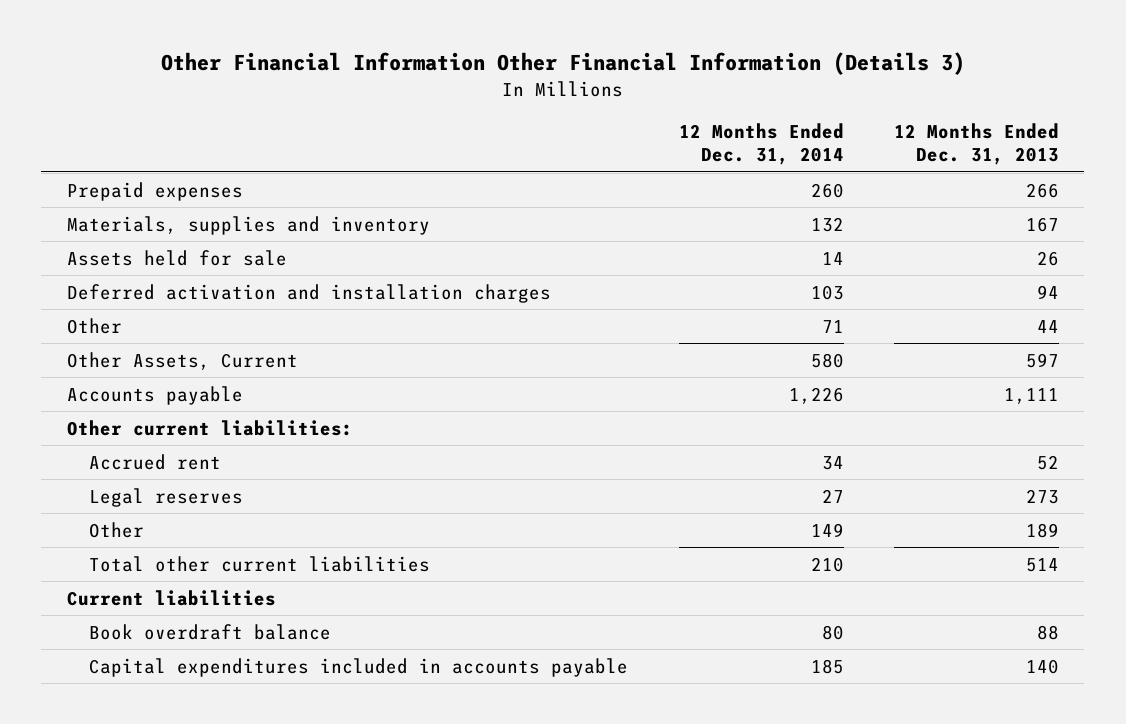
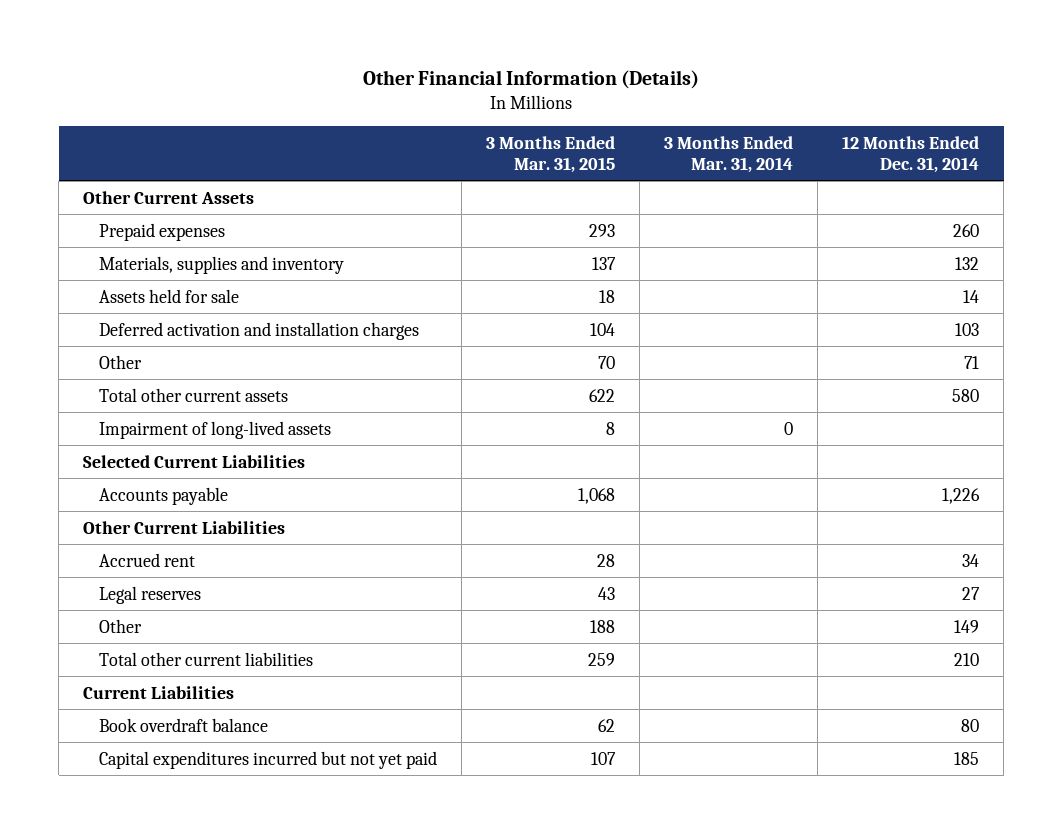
- Other Financial Information Other Financial Information (Details 3)
+ Other Financial Information (Details)
- | 12 Months Ended Dec. 31, 2014 | 12 Months Ended Dec. 31, 2013
+ | 3 Months Ended Mar. 31, 2015 | 3 Months Ended Mar. 31, 2014 | 12 Months Ended Dec. 31, 2014
+ Other Current Assets
- Other Assets, Current | 580 | 597
+ Total other current assets | 622 | | 580
+ Impairment of long-lived assets | 8 | 0 |
+ Selected Current Liabilities
- Other current liabilities:
+ Other Current Liabilities
- Current liabilities
+ Current Liabilities
- Capital expenditures included in accounts payable | 185 | 140
+ Capital expenditures incurred but not yet paid | 107 | | 185

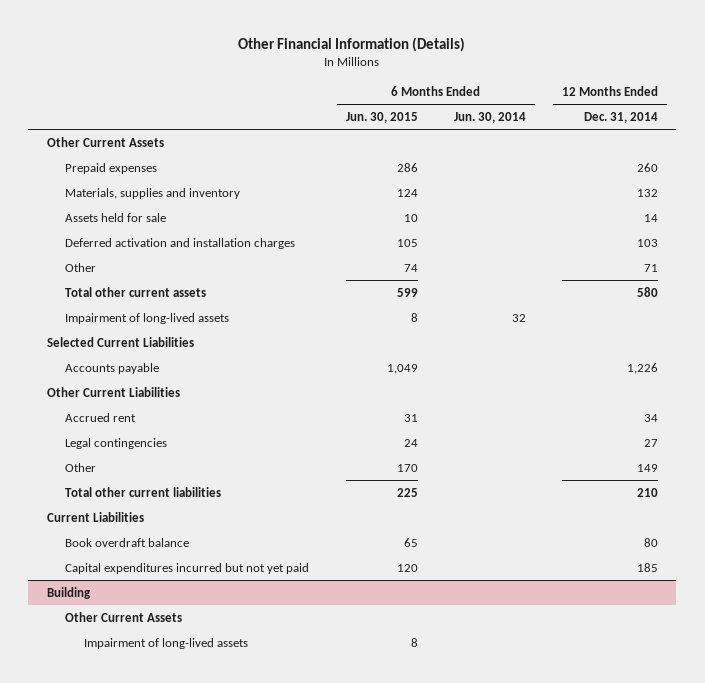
- | 3 Months Ended Mar. 31, 2015 | 3 Months Ended Mar. 31, 2014 | 12 Months Ended Dec. 31, 2014
+ | 6 Months Ended Jun. 30, 2015 | 6 Months Ended Jun. 30, 2014 | 12 Months Ended Dec. 31, 2014
- Legal reserves | 43 | | 27
+ Legal contingencies | 24 | | 27
+ Building
+ Other Current Assets
+ Impairment of long-lived assets | 8 | |

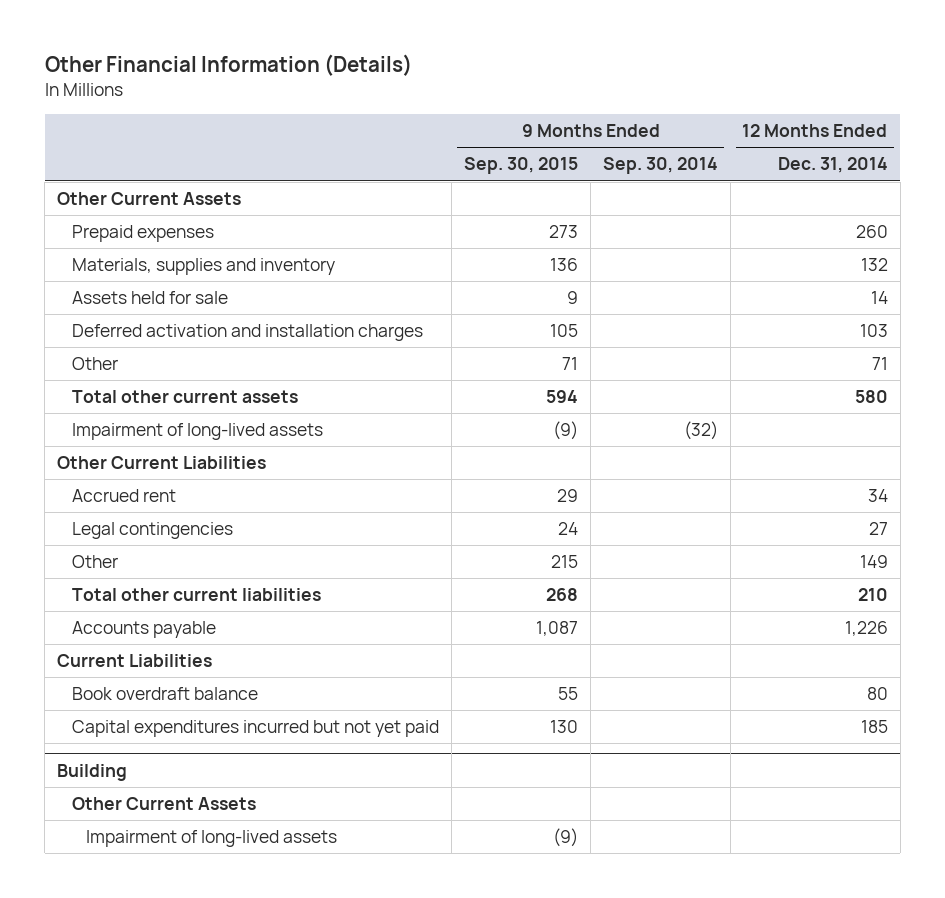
- | 6 Months Ended Jun. 30, 2015 | 6 Months Ended Jun. 30, 2014 | 12 Months Ended Dec. 31, 2014
+ | 9 Months Ended Sep. 30, 2015 | 9 Months Ended Sep. 30, 2014 | 12 Months Ended Dec. 31, 2014
- Selected Current Liabilities
moved down: Accounts payable | 1,087 | | 1,226

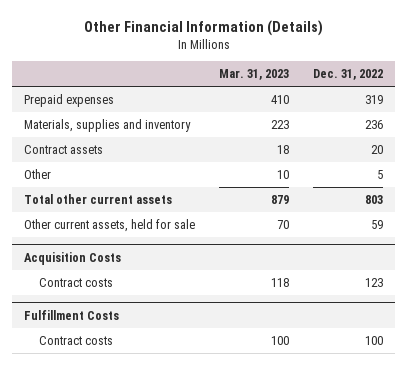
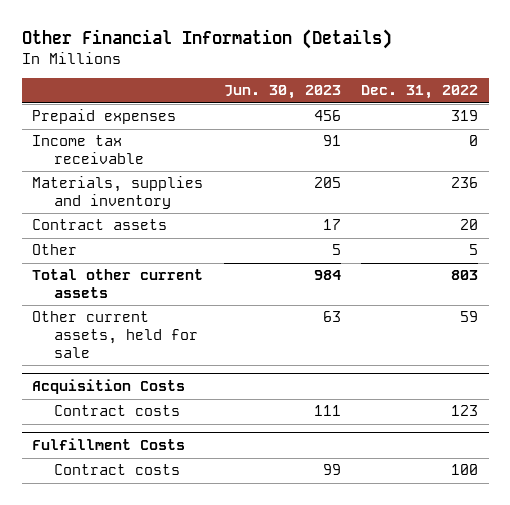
- | Mar. 31, 2023 | Dec. 31, 2022
+ | Jun. 30, 2023 | Dec. 31, 2022
+ Income tax receivable | 91 | 0

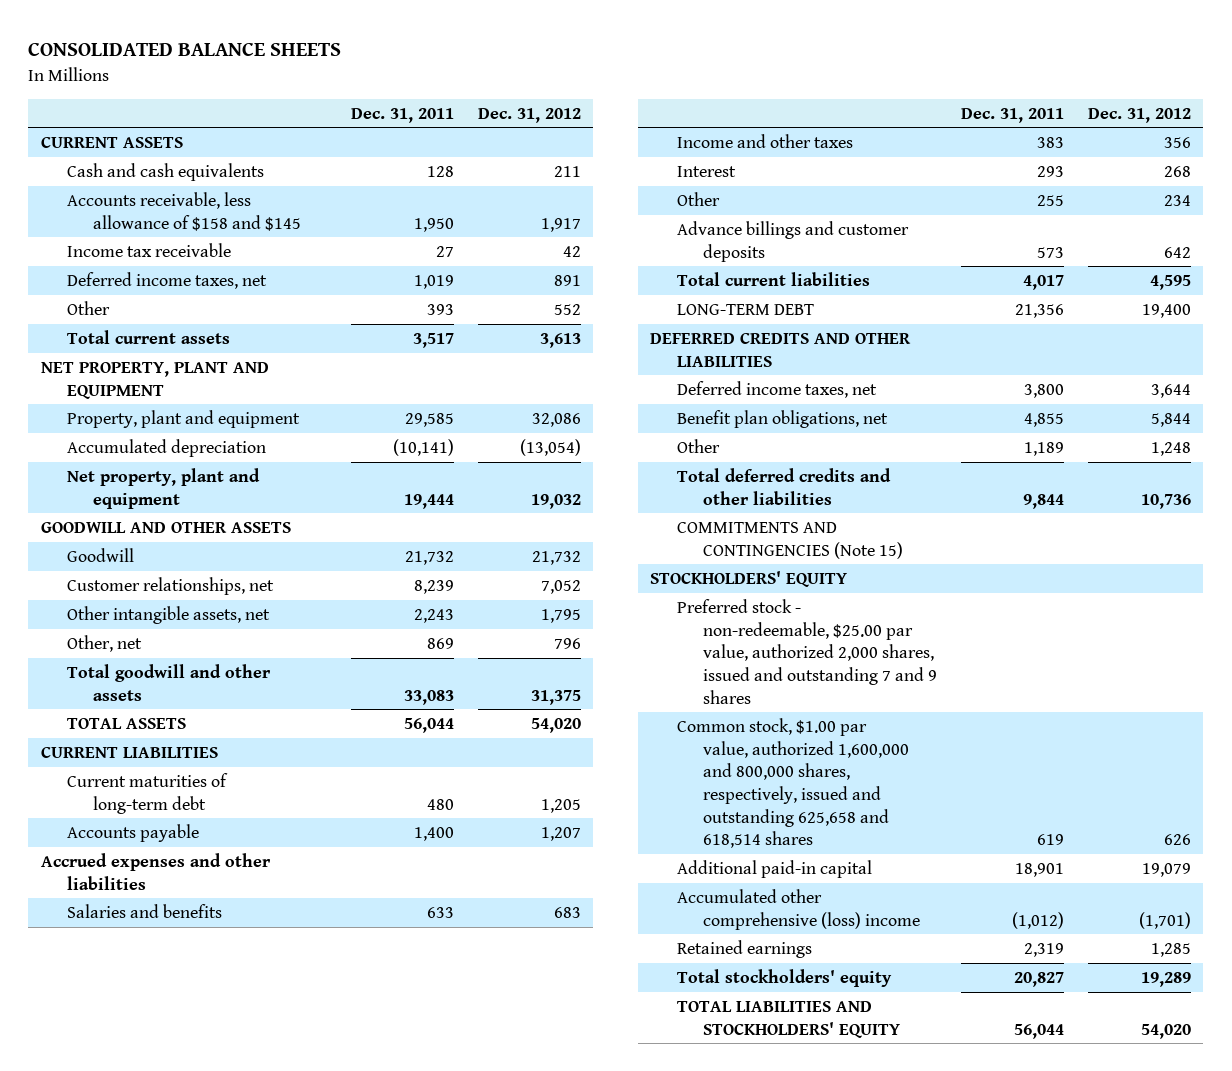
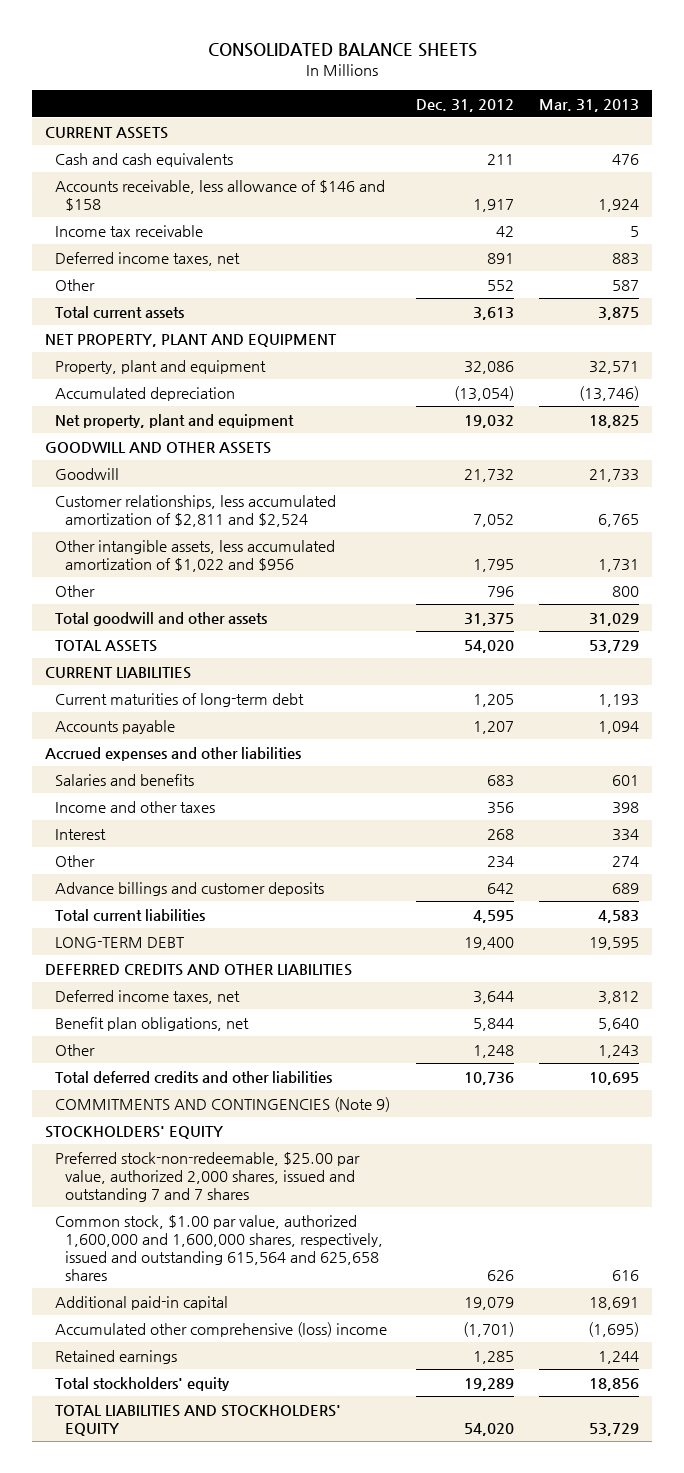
- | Dec. 31, 2011 | Dec. 31, 2012
+ | Dec. 31, 2012 | Mar. 31, 2013
- Accounts receivable, less allowance of $158 and $145 | 1,950 | 1,917
+ Accounts receivable, less allowance of $146 and $158 | 1,917 | 1,924
- Customer relationships, net | 8,239 | 7,052
- Other intangible assets, net | 2,243 | 1,795
- Other, net | 869 | 796
+ Customer relationships, less accumulated amortization of $2,811 and $2,524 | 7,052 | 6,765
+ Other intangible assets, less accumulated amortization of $1,022 and $956 | 1,795 | 1,731
+ Other | 796 | 800
- COMMITMENTS AND CONTINGENCIES (Note 15)
+ COMMITMENTS AND CONTINGENCIES (Note 9)
- Preferred stock - non-redeemable, $25.00 par value, authorized 2,000 shares, issued and outstanding 7 and 9 shares
- Common stock, $1.00 par value, authorized 1,600,000 and 800,000 shares, respectively, issued and outstanding 625,658 and 618,514 shares | 619 | 626
+ Preferred stock-non-redeemable, $25.00 par value, authorized 2,000 shares, issued and outstanding 7 and 7 shares
+ Common stock, $1.00 par value, authorized 1,600,000 and 1,600,000 shares, respectively, issued and outstanding 615,564 and 625,658 shares | 626 | 616

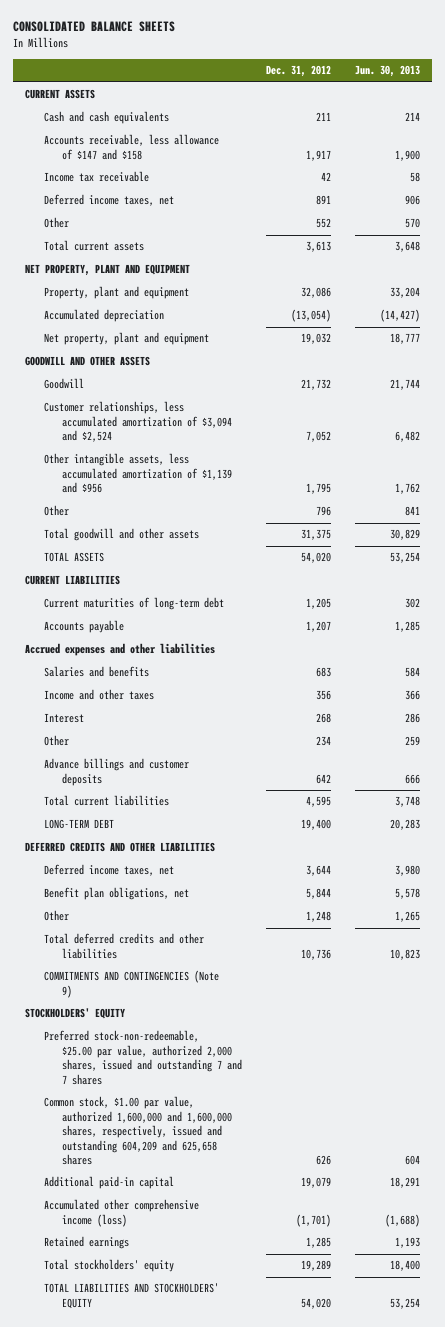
- | Dec. 31, 2012 | Mar. 31, 2013
+ | Dec. 31, 2012 | Jun. 30, 2013
- Accounts receivable, less allowance of $146 and $158 | 1,917 | 1,924
+ Accounts receivable, less allowance of $147 and $158 | 1,917 | 1,900
- Customer relationships, less accumulated amortization of $2,811 and $2,524 | 7,052 | 6,765
- Other intangible assets, less accumulated amortization of $1,022 and $956 | 1,795 | 1,731
+ Customer relationships, less accumulated amortization of $3,094 and $2,524 | 7,052 | 6,482
+ Other intangible assets, less accumulated amortization of $1,139 and $956 | 1,795 | 1,762
- Common stock, $1.00 par value, authorized 1,600,000 and 1,600,000 shares, respectively, issued and outstanding 615,564 and 625,658 shares | 626 | 616
+ Common stock, $1.00 par value, authorized 1,600,000 and 1,600,000 shares, respectively, issued and outstanding 604,209 and 625,658 shares | 626 | 604
- Accumulated other comprehensive (loss) income | (1,701) | (1,695)
+ Accumulated other comprehensive income (loss) | (1,701) | (1,688)

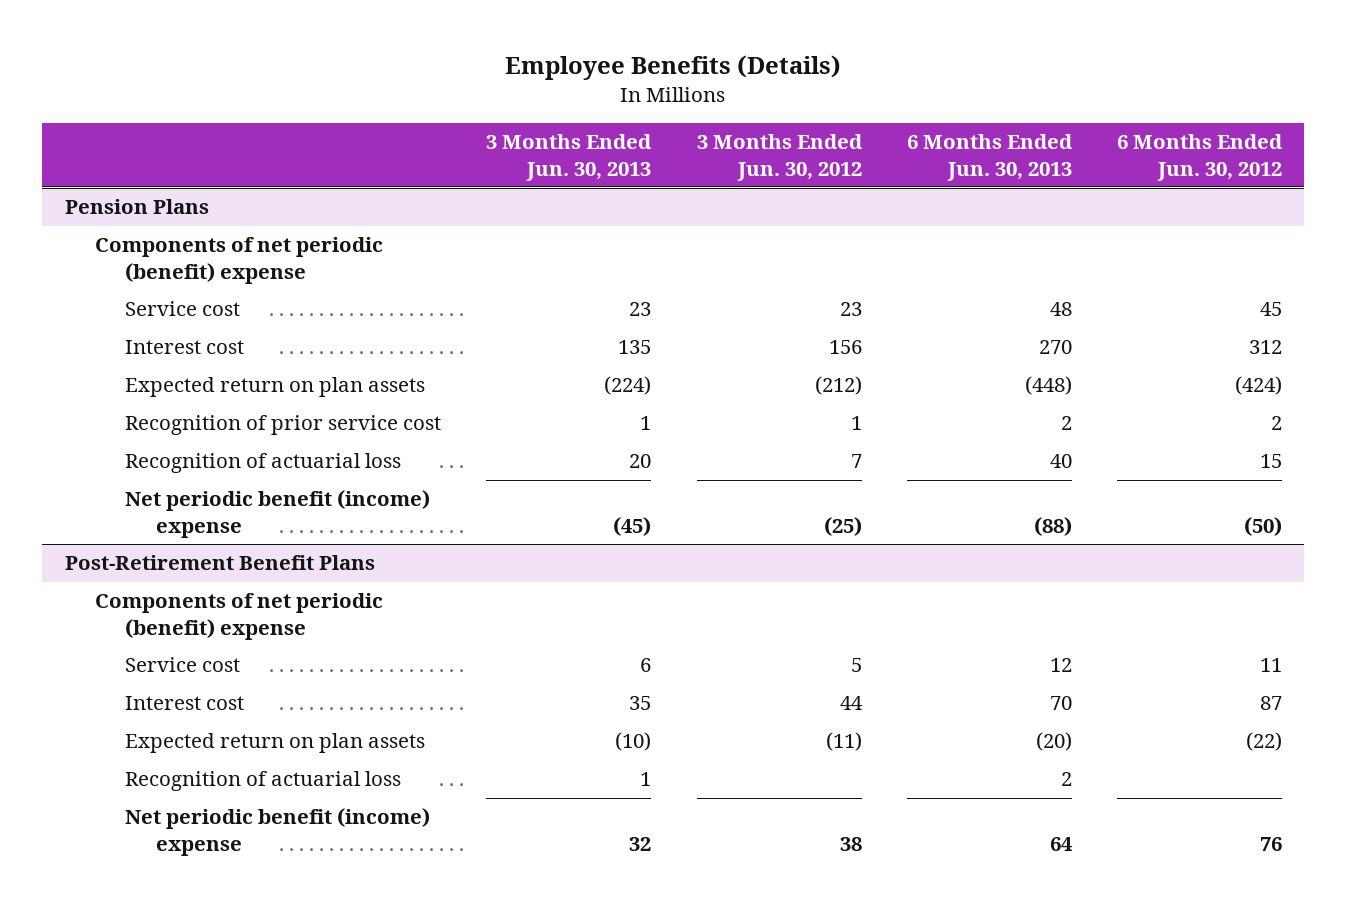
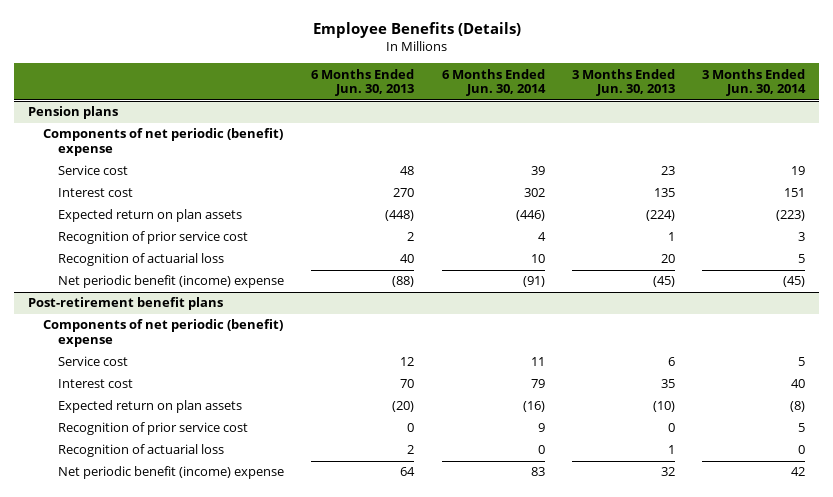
- | 3 Months Ended Jun. 30, 2013 | 3 Months Ended Jun. 30, 2012 | 6 Months Ended Jun. 30, 2013 | 6 Months Ended Jun. 30, 2012
+ | 6 Months Ended Jun. 30, 2013 | 6 Months Ended Jun. 30, 2014 | 3 Months Ended Jun. 30, 2013 | 3 Months Ended Jun. 30, 2014
- Pension Plans
+ Pension plans
- Post-Retirement Benefit Plans
+ Post-retirement benefit plans
+ Recognition of prior service cost | 0 | 9 | 0 | 5

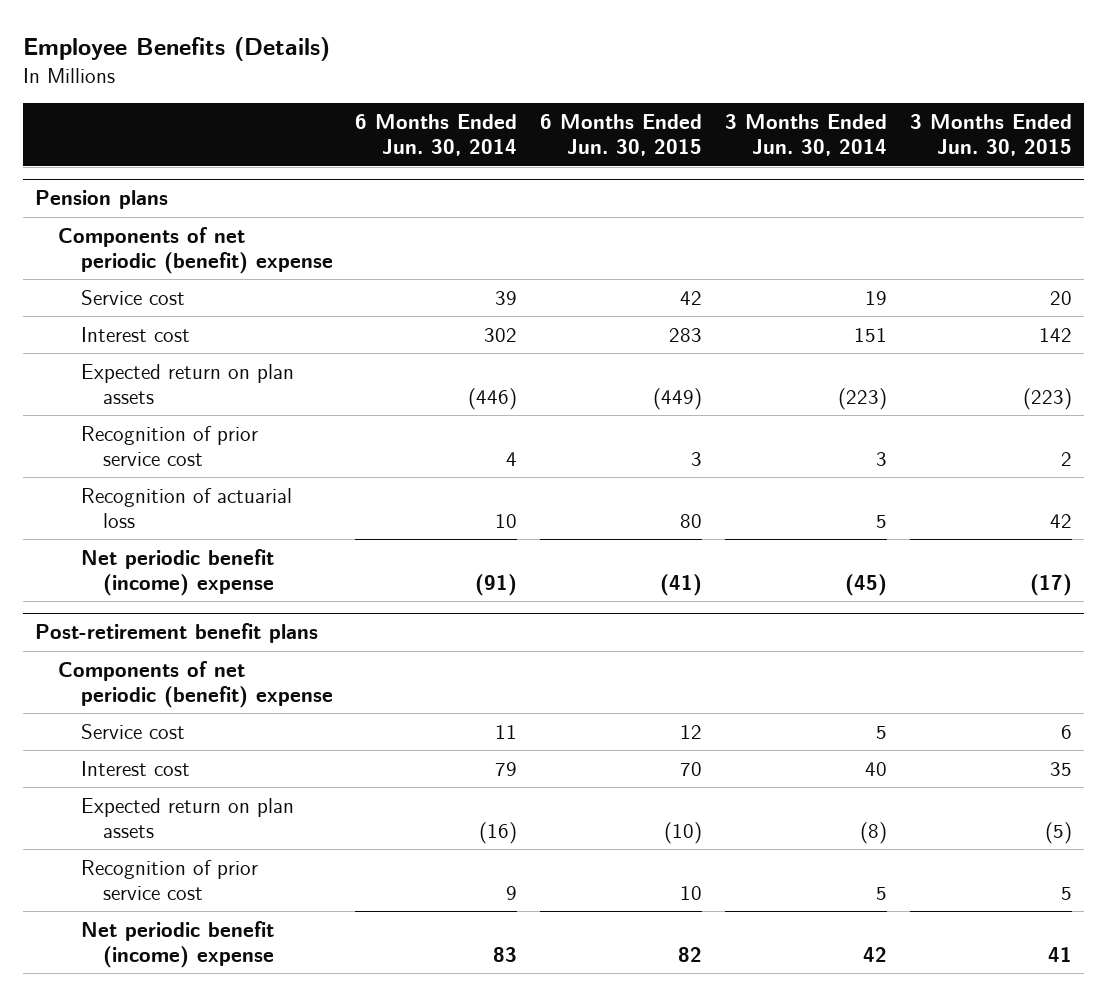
- | 6 Months Ended Jun. 30, 2013 | 6 Months Ended Jun. 30, 2014 | 3 Months Ended Jun. 30, 2013 | 3 Months Ended Jun. 30, 2014
+ | 6 Months Ended Jun. 30, 2014 | 6 Months Ended Jun. 30, 2015 | 3 Months Ended Jun. 30, 2014 | 3 Months Ended Jun. 30, 2015
@ Post-retirement benefit plans
- Recognition of actuarial loss | 2 | 0 | 1 | 0

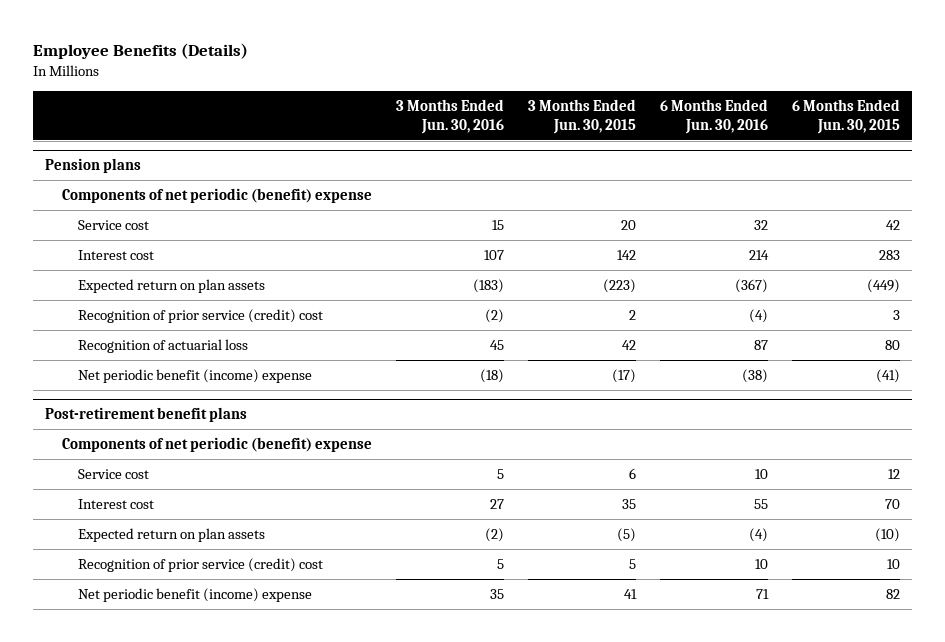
- | 6 Months Ended Jun. 30, 2014 | 6 Months Ended Jun. 30, 2015 | 3 Months Ended Jun. 30, 2014 | 3 Months Ended Jun. 30, 2015
+ | 3 Months Ended Jun. 30, 2016 | 3 Months Ended Jun. 30, 2015 | 6 Months Ended Jun. 30, 2016 | 6 Months Ended Jun. 30, 2015
@ Pension plans
- Recognition of prior service cost | 4 | 3 | 3 | 2
+ Recognition of prior service (credit) cost | (2) | 2 | (4) | 3
@ Post-retirement benefit plans
- Recognition of prior service cost | 9 | 10 | 5 | 5
+ Recognition of prior service (credit) cost | 5 | 5 | 10 | 10

